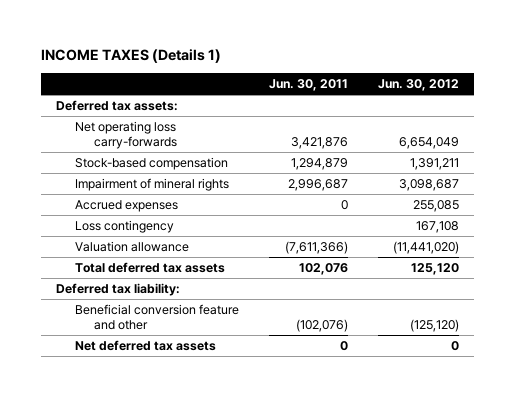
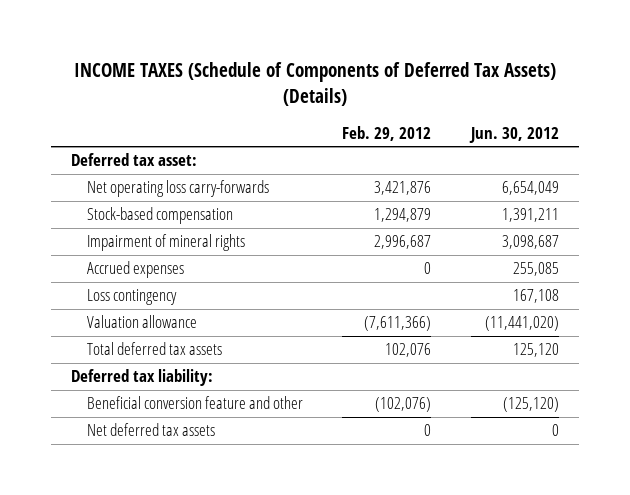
- INCOME TAXES (Details 1)
+ INCOME TAXES (Schedule of Components of Deferred Tax Assets) (Details)
- | Jun. 30, 2011 | Jun. 30, 2012
+ | Feb. 29, 2012 | Jun. 30, 2012
- Deferred tax assets:
+ Deferred tax asset:

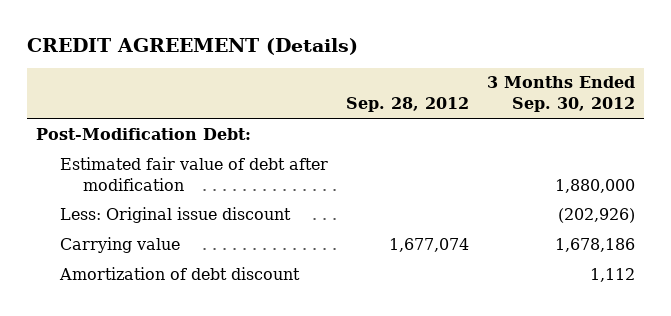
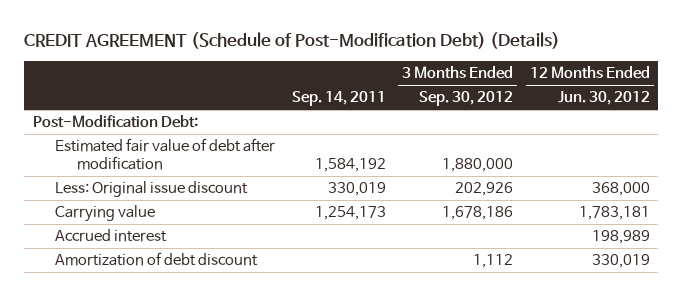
- CREDIT AGREEMENT (Details)
+ CREDIT AGREEMENT (Schedule of Post-Modification Debt) (Details)
- | Sep. 28, 2012 | 3 Months Ended Sep. 30, 2012
+ | Sep. 14, 2011 | 3 Months Ended Sep. 30, 2012 | 12 Months Ended Jun. 30, 2012
- Less: Original issue discount | | (202,926)
+ Less: Original issue discount | 330,019 | 202,926 | 368,000
+ Accrued interest | | | 198,989

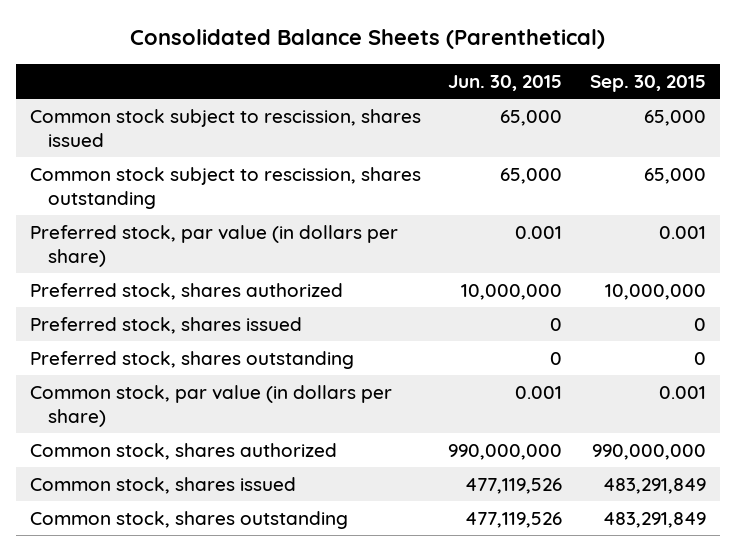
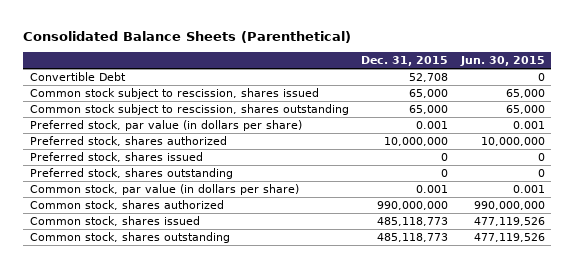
- | Jun. 30, 2015 | Sep. 30, 2015
+ | Dec. 31, 2015 | Jun. 30, 2015
+ Convertible Debt | 52,708 | 0

